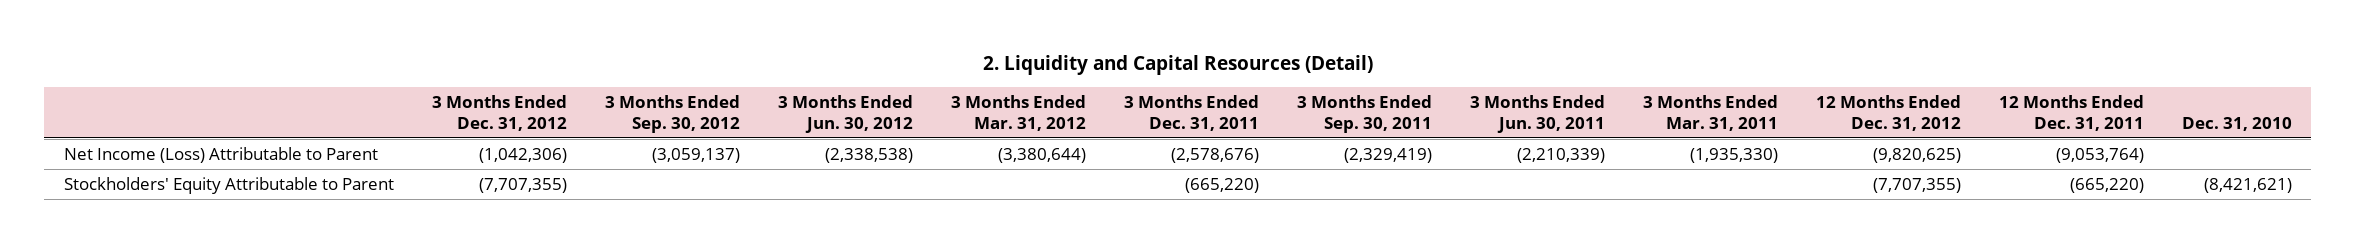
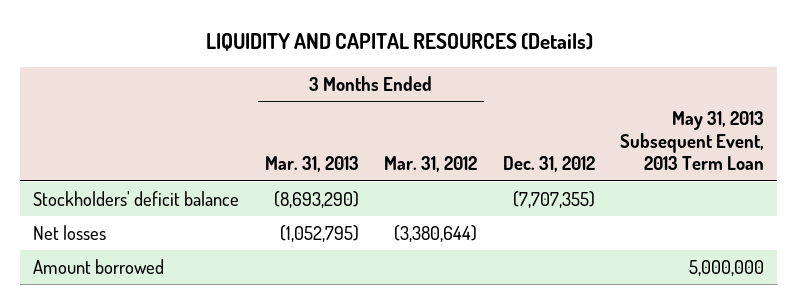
- 2. Liquidity and Capital Resources (Detail)
+ LIQUIDITY AND CAPITAL RESOURCES (Details)
- | 3 Months Ended Dec. 31, 2012 | 3 Months Ended Sep. 30, 2012 | 3 Months Ended Jun. 30, 2012 | 3 Months Ended Mar. 31, 2012 | 3 Months Ended Dec. 31, 2011 | 3 Months Ended Sep. 30, 2011 | 3 Months Ended Jun. 30, 2011 | 3 Months Ended Mar. 31, 2011 | 12 Months Ended Dec. 31, 2012 | 12 Months Ended Dec. 31, 2011 | Dec. 31, 2010
+ | 3 Months Ended Mar. 31, 2013 | 3 Months Ended Mar. 31, 2012 | Dec. 31, 2012 | May 31, 2013 Subsequent Event, 2013 Term Loan
- Net Income (Loss) Attributable to Parent | (1,042,306) | (3,059,137) | (2,338,538) | (3,380,644) | (2,578,676) | (2,329,419) | (2,210,339) | (1,935,330) | (9,820,625) | (9,053,764) |
- Stockholders' Equity Attributable to Parent | (7,707,355) | | | | (665,220) | | | | (7,707,355) | (665,220) | (8,421,621)
+ Stockholders' deficit balance | (8,693,290) | | (7,707,355) |
+ Net losses | (1,052,795) | (3,380,644) | |
+ Amount borrowed | | | | 5,000,000

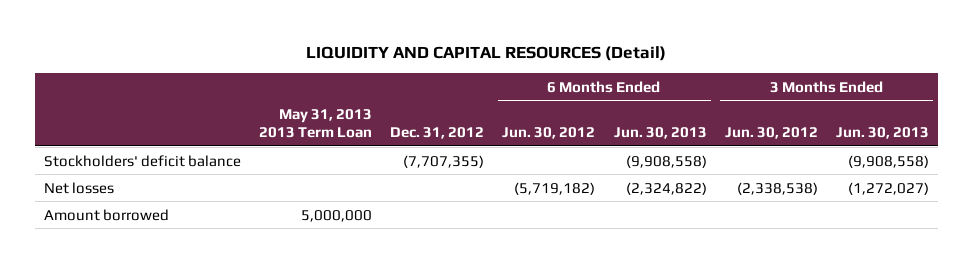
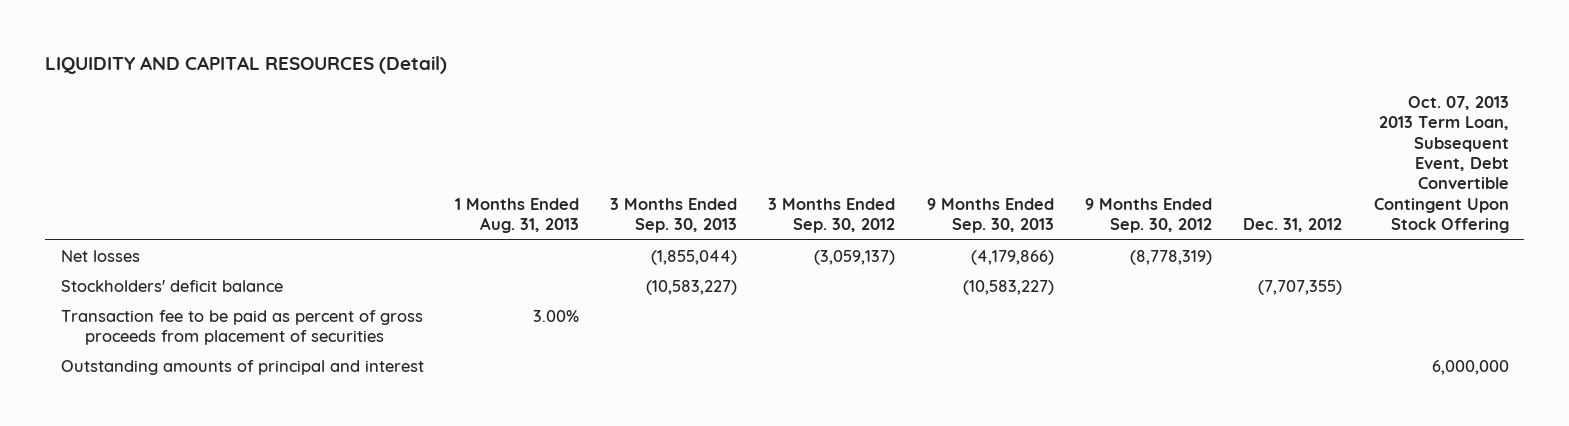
- | May 31, 2013 2013 Term Loan | Dec. 31, 2012 | 6 Months Ended Jun. 30, 2012 | 6 Months Ended Jun. 30, 2013 | 3 Months Ended Jun. 30, 2012 | 3 Months Ended Jun. 30, 2013
+ | 1 Months Ended Aug. 31, 2013 | 3 Months Ended Sep. 30, 2013 | 3 Months Ended Sep. 30, 2012 | 9 Months Ended Sep. 30, 2013 | 9 Months Ended Sep. 30, 2012 | Dec. 31, 2012 | Oct. 07, 2013 2013 Term Loan, Subsequent Event, Debt Convertible Contingent Upon Stock Offering
- Amount borrowed | 5,000,000 | | | | |
moved down: Stockholders' deficit balance | | (10,583,227) | | (10,583,227) | | (7,707,355) |
+ Transaction fee to be paid as percent of gross proceeds from placement of securities | 3.00% | | | | | |
+ Outstanding amounts of principal and interest | | | | | | | 6,000,000

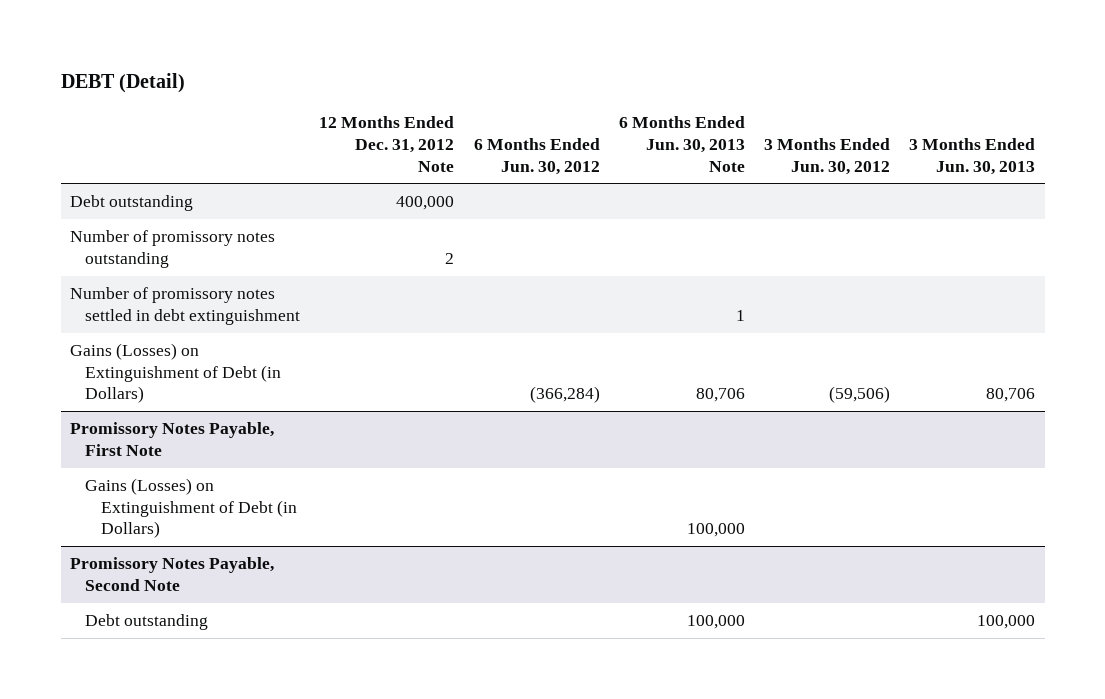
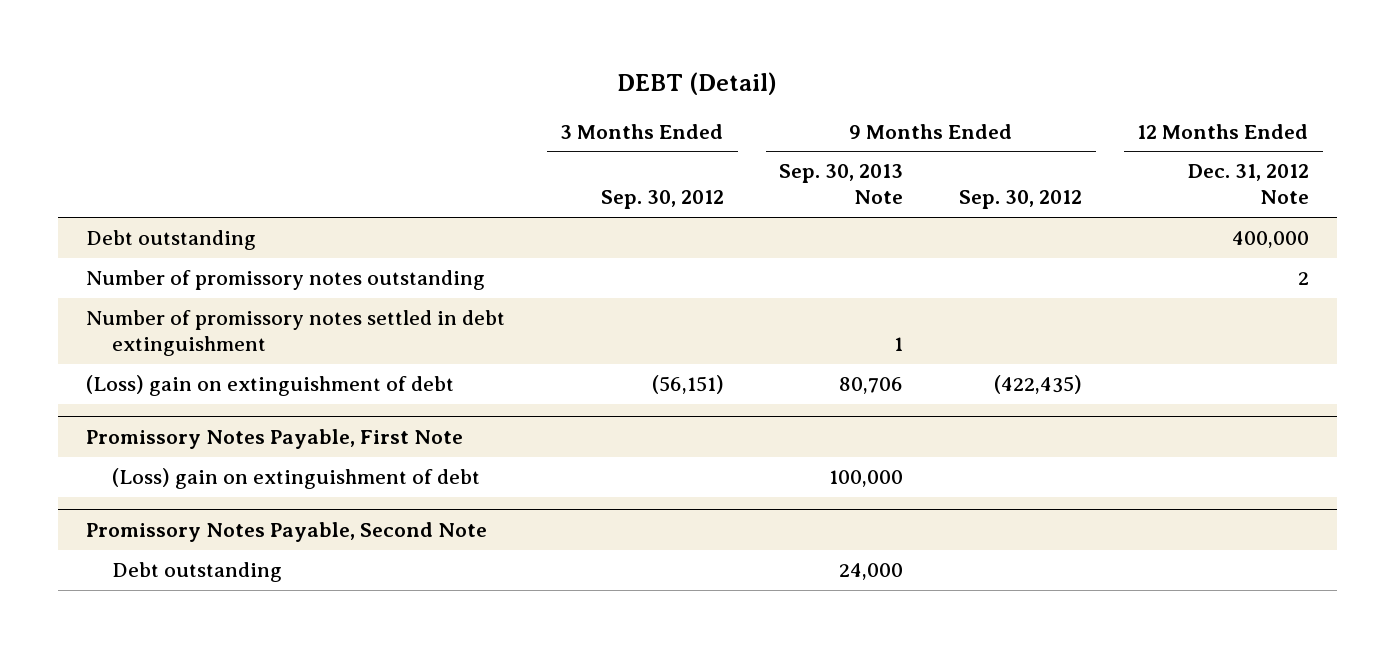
- | 12 Months Ended Dec. 31, 2012 Note | 6 Months Ended Jun. 30, 2012 | 6 Months Ended Jun. 30, 2013 Note | 3 Months Ended Jun. 30, 2012 | 3 Months Ended Jun. 30, 2013
+ | 3 Months Ended Sep. 30, 2012 | 9 Months Ended Sep. 30, 2013 Note | 9 Months Ended Sep. 30, 2012 | 12 Months Ended Dec. 31, 2012 Note
- Gains (Losses) on Extinguishment of Debt (in Dollars) | | (366,284) | 80,706 | (59,506) | 80,706
+ (Loss) gain on extinguishment of debt | (56,151) | 80,706 | (422,435) |
@ Promissory Notes Payable, First Note
- Gains (Losses) on Extinguishment of Debt (in Dollars) | | | 100,000 | |
+ (Loss) gain on extinguishment of debt | | 100,000 | |

